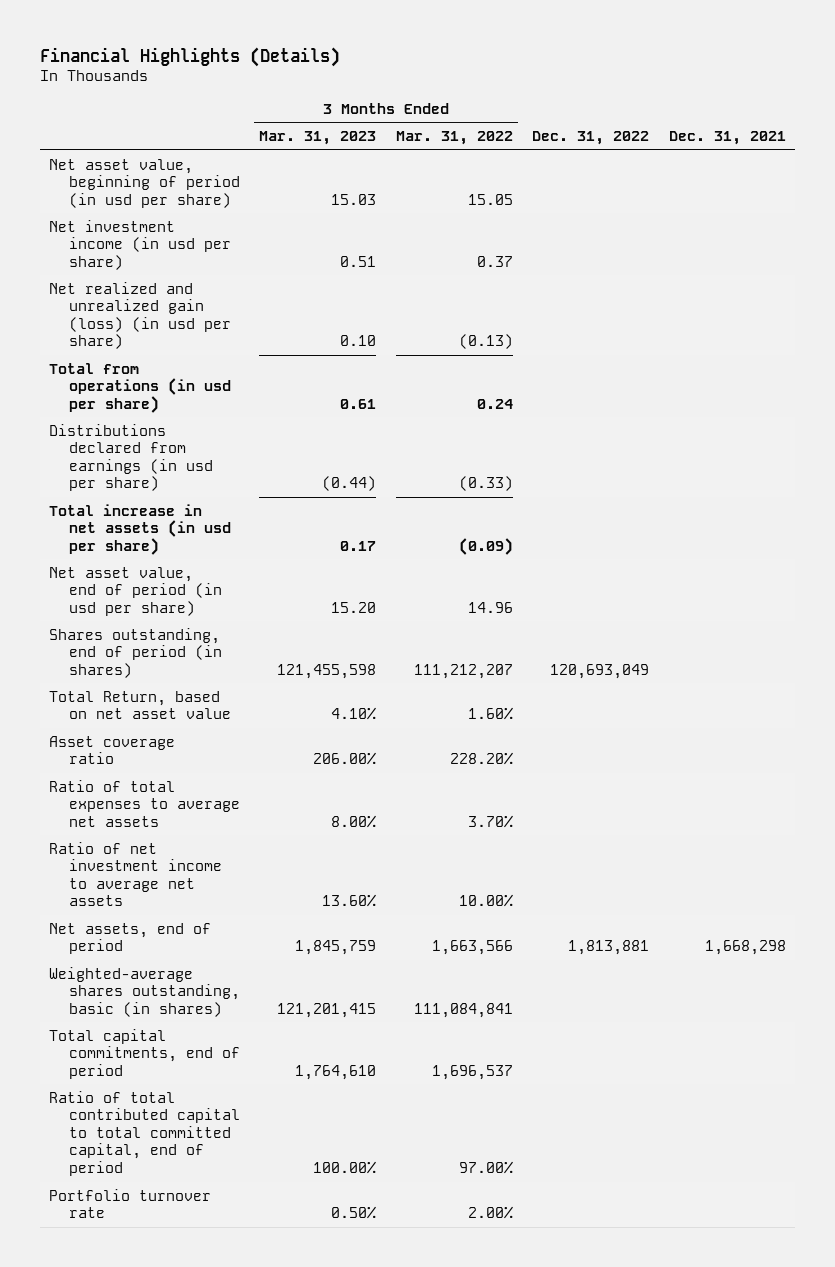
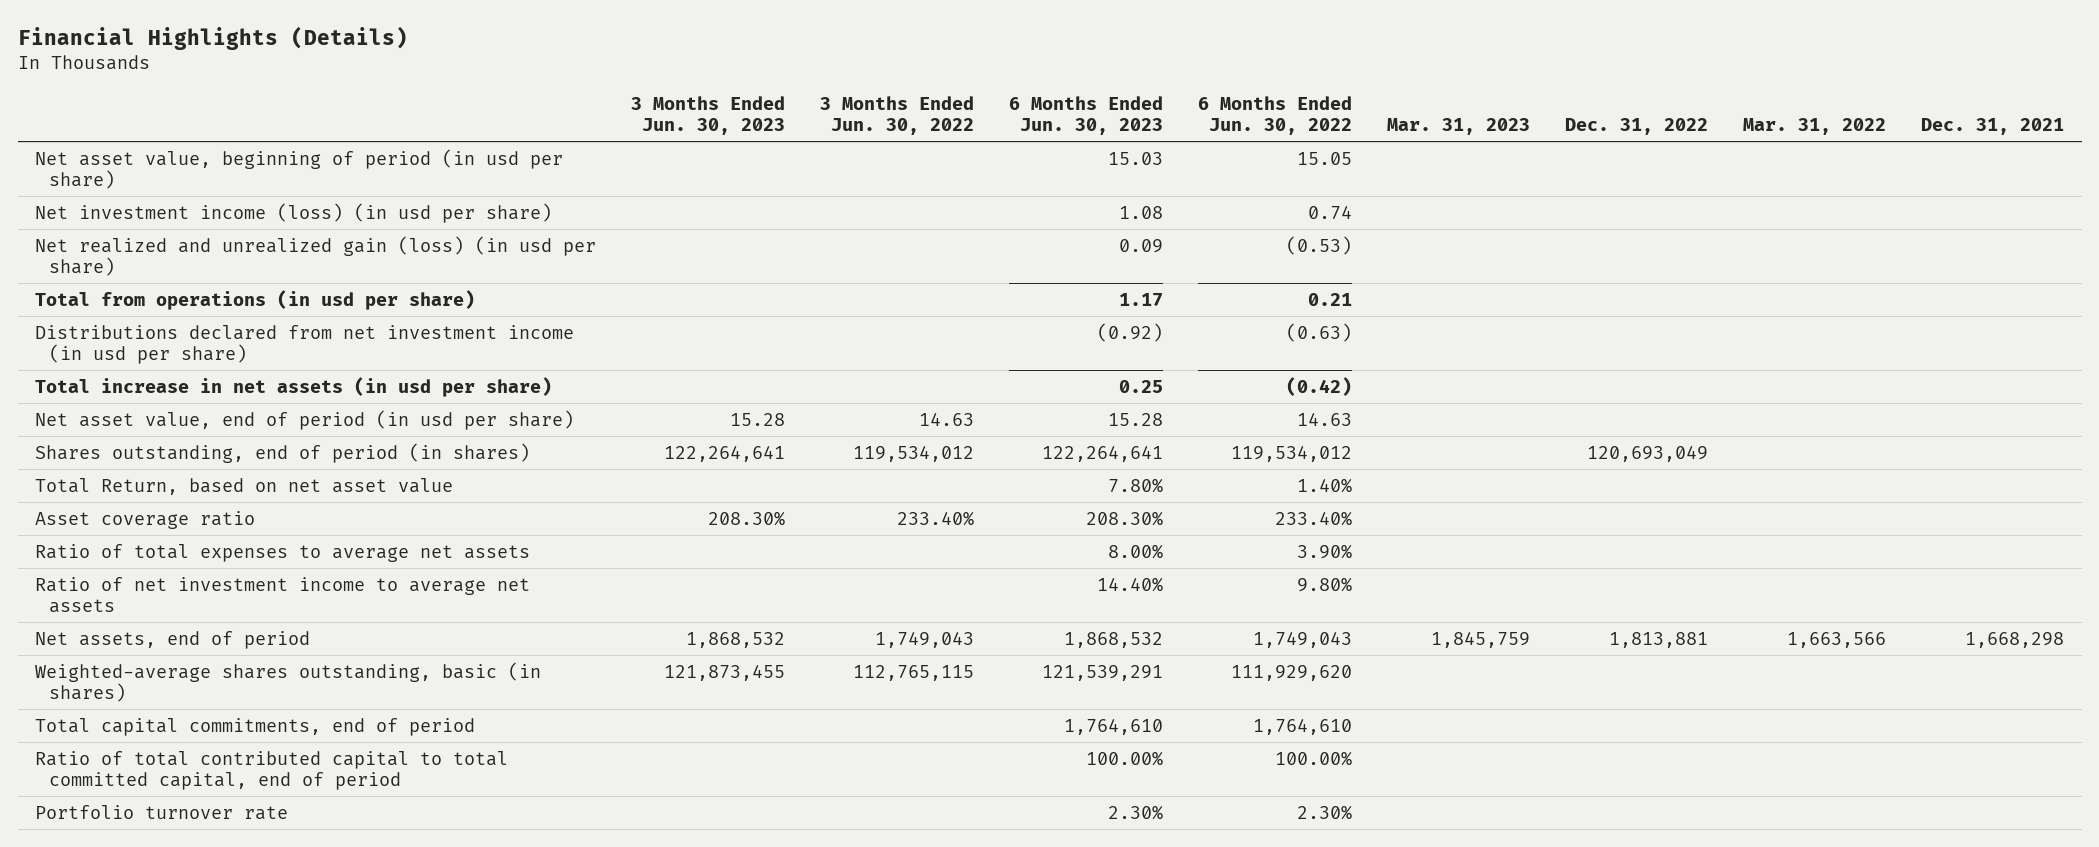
- | 3 Months Ended Mar. 31, 2023 | 3 Months Ended Mar. 31, 2022 | Dec. 31, 2022 | Dec. 31, 2021
+ | 3 Months Ended Jun. 30, 2023 | 3 Months Ended Jun. 30, 2022 | 6 Months Ended Jun. 30, 2023 | 6 Months Ended Jun. 30, 2022 | Mar. 31, 2023 | Dec. 31, 2022 | Mar. 31, 2022 | Dec. 31, 2021
- Net investment income (in usd per share) | 0.51 | 0.37 | |
+ Net investment income (loss) (in usd per share) | | | 1.08 | 0.74 | | | |
- Distributions declared from earnings (in usd per share) | (0.44) | (0.33) | |
+ Distributions declared from net investment income (in usd per share) | | | (0.92) | (0.63) | | | |

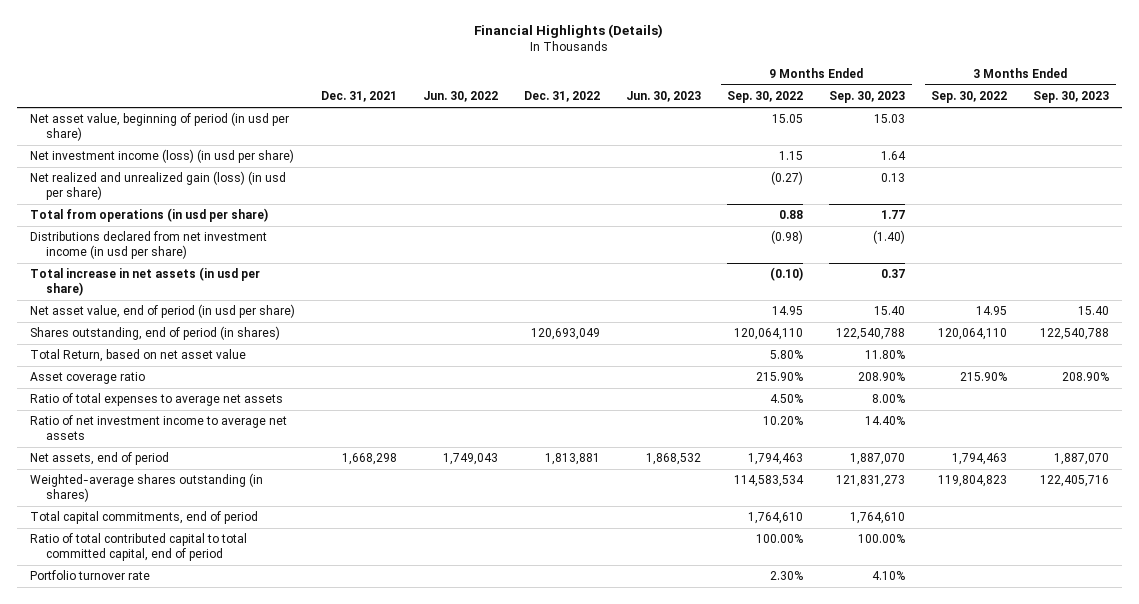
- | 3 Months Ended Jun. 30, 2023 | 3 Months Ended Jun. 30, 2022 | 6 Months Ended Jun. 30, 2023 | 6 Months Ended Jun. 30, 2022 | Mar. 31, 2023 | Dec. 31, 2022 | Mar. 31, 2022 | Dec. 31, 2021
+ | Dec. 31, 2021 | Jun. 30, 2022 | Dec. 31, 2022 | Jun. 30, 2023 | 9 Months Ended Sep. 30, 2022 | 9 Months Ended Sep. 30, 2023 | 3 Months Ended Sep. 30, 2022 | 3 Months Ended Sep. 30, 2023
- Weighted-average shares outstanding, basic (in shares) | 121,873,455 | 112,765,115 | 121,539,291 | 111,929,620 | | | |
+ Weighted-average shares outstanding (in shares) | | | | | 114,583,534 | 121,831,273 | 119,804,823 | 122,405,716

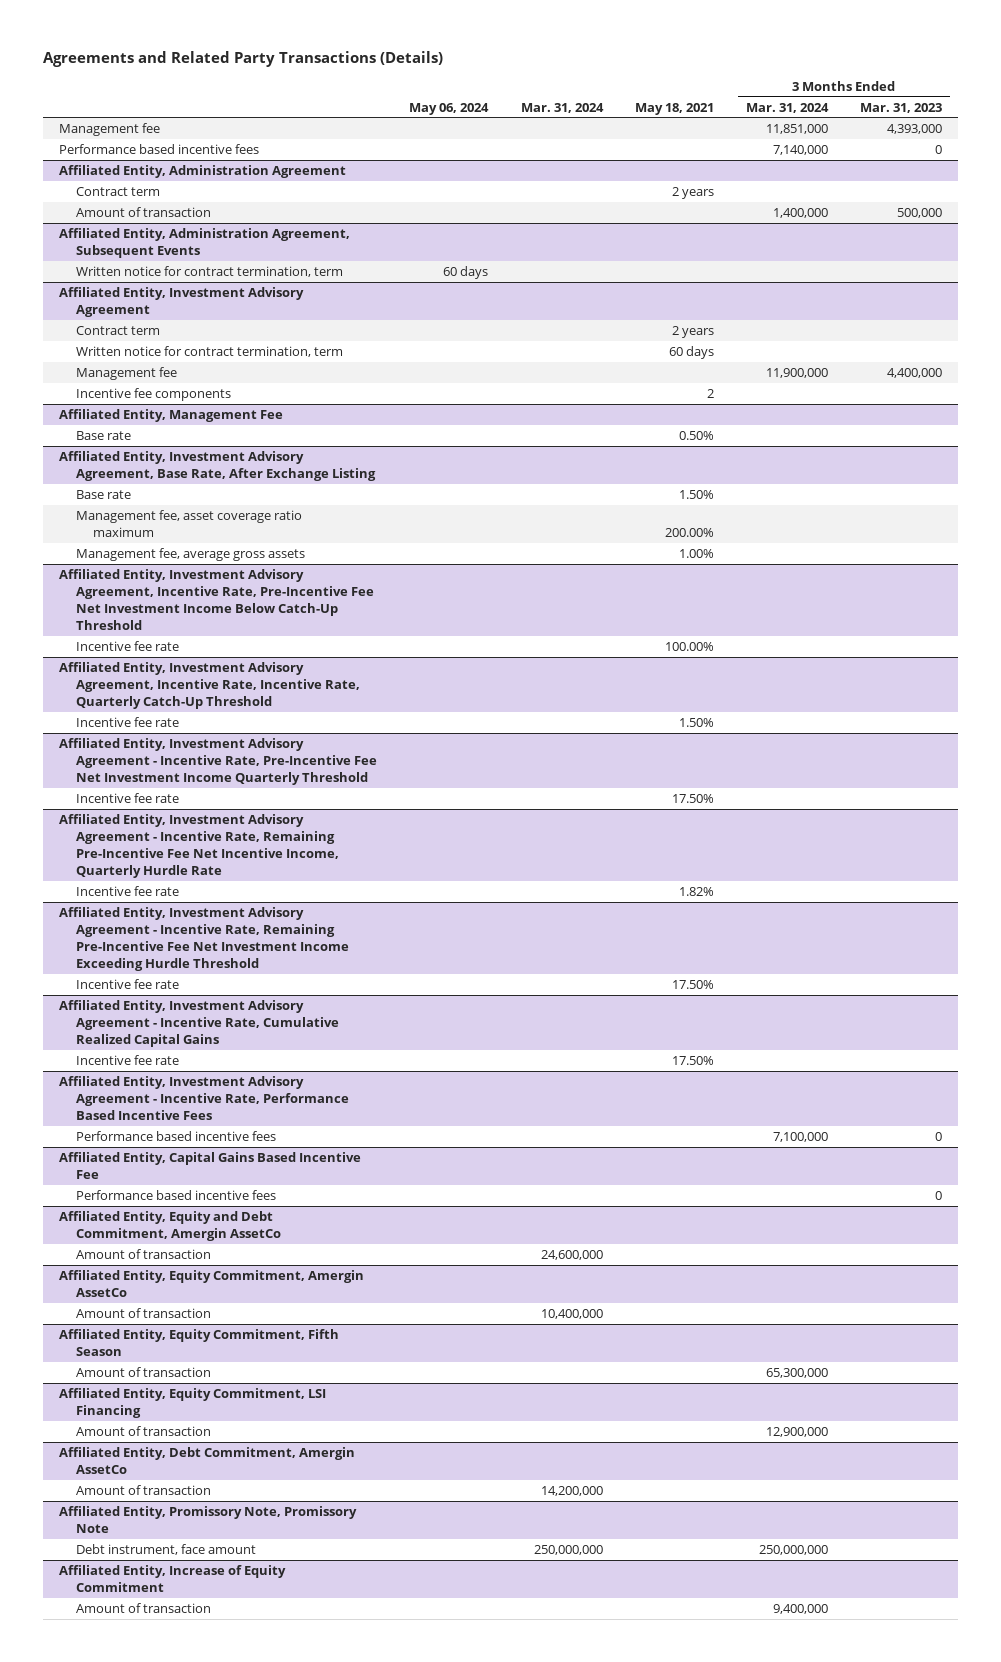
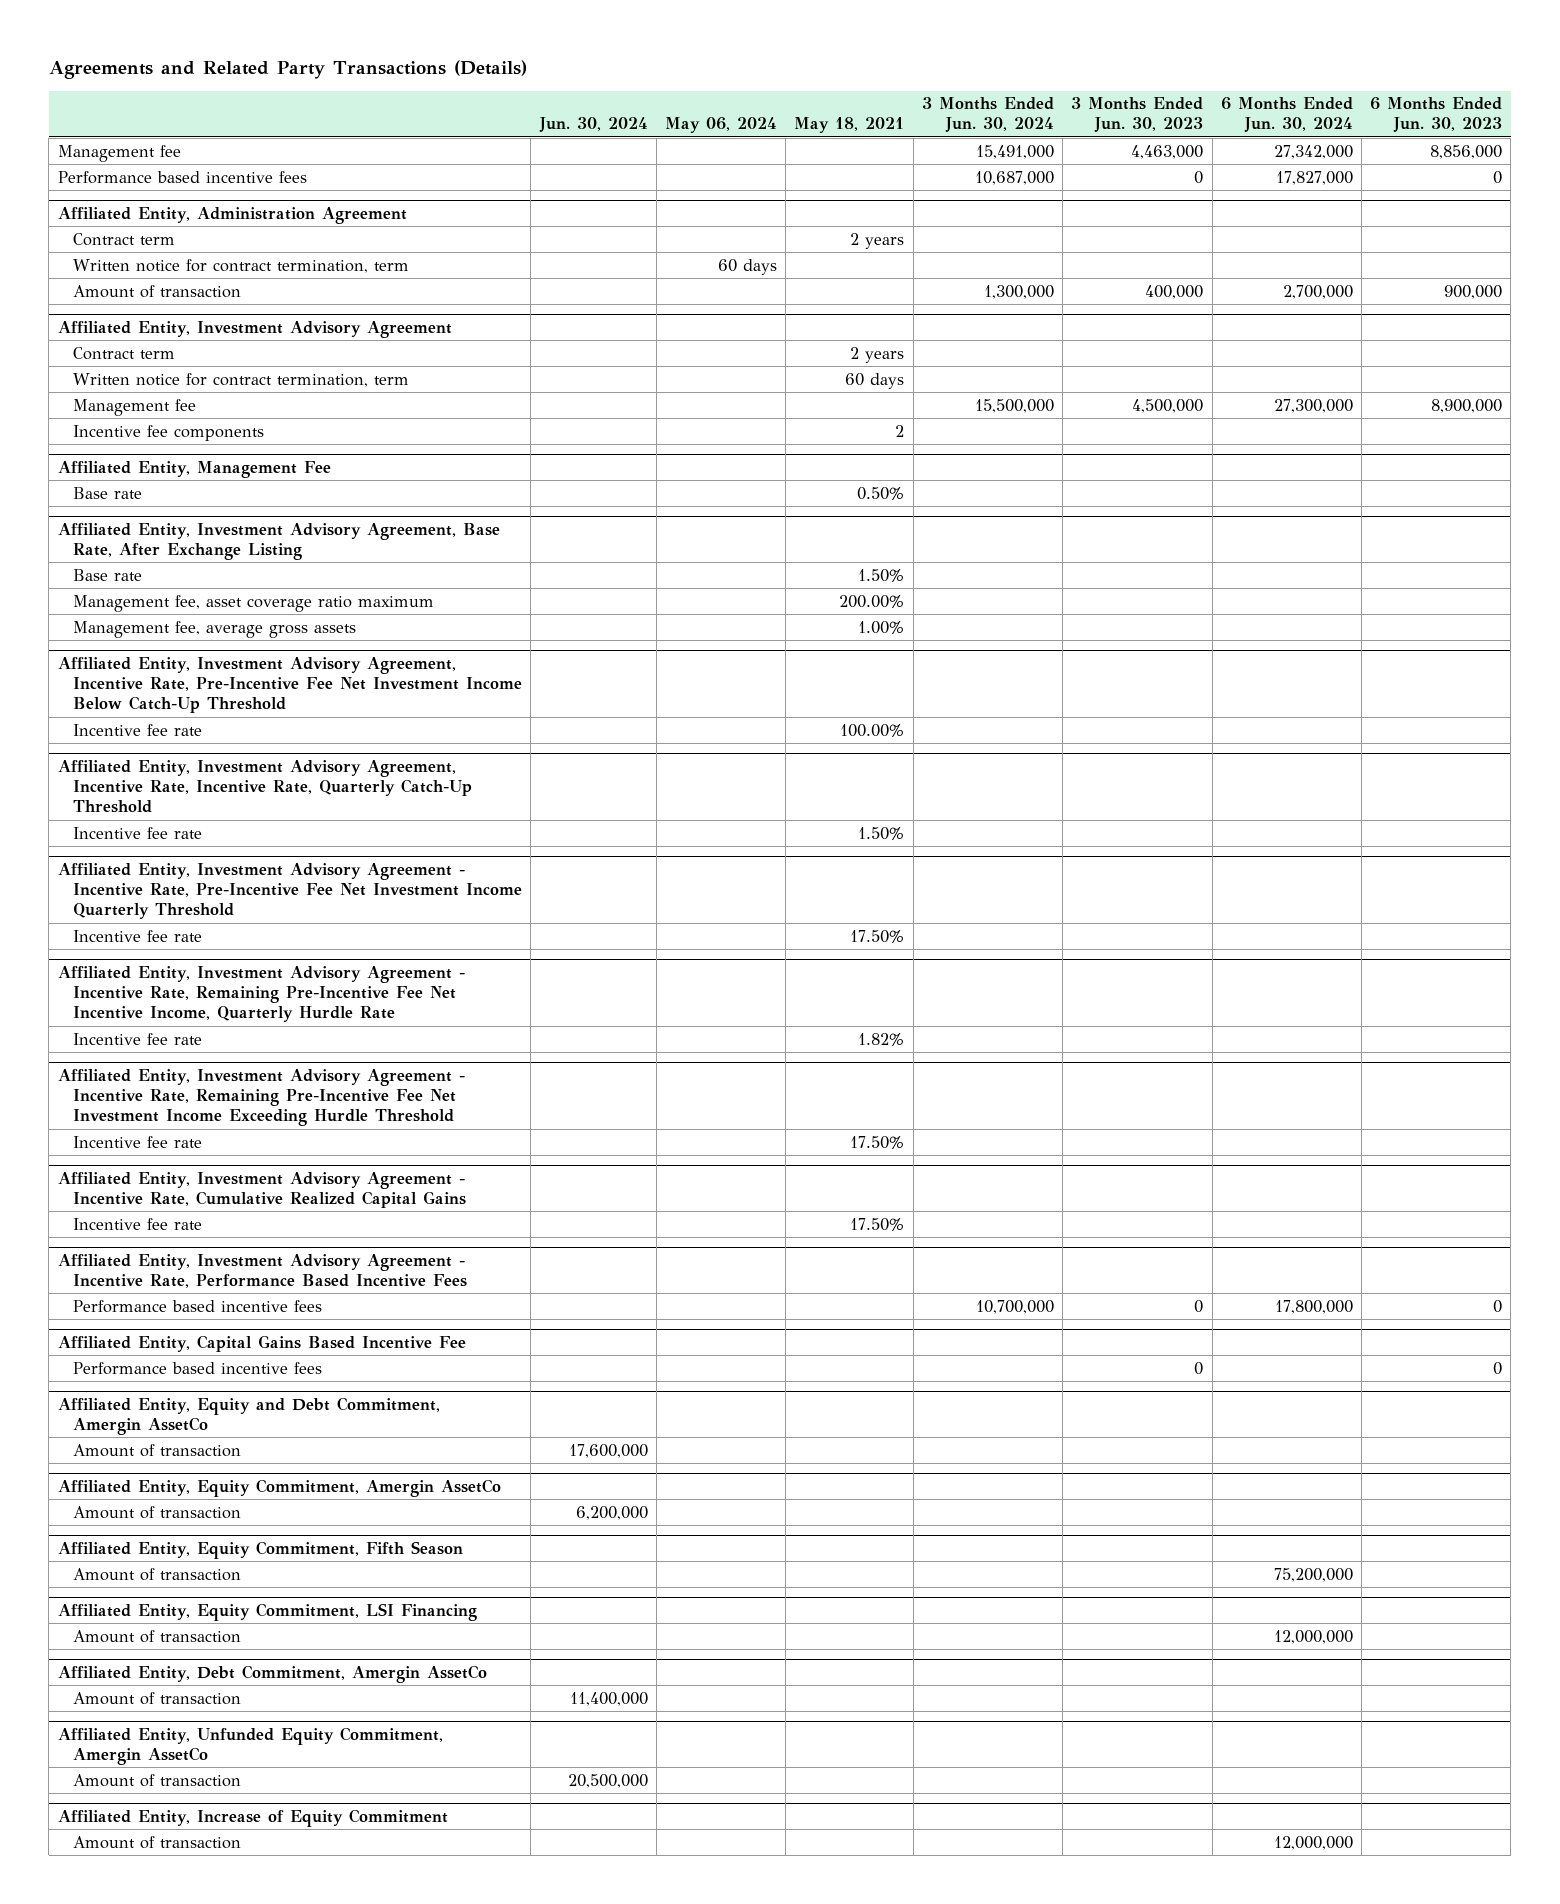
- | May 06, 2024 | Mar. 31, 2024 | May 18, 2021 | 3 Months Ended Mar. 31, 2024 | 3 Months Ended Mar. 31, 2023
+ | Jun. 30, 2024 | May 06, 2024 | May 18, 2021 | 3 Months Ended Jun. 30, 2024 | 3 Months Ended Jun. 30, 2023 | 6 Months Ended Jun. 30, 2024 | 6 Months Ended Jun. 30, 2023
@ Affiliated Entity, Administration Agreement
+ Written notice for contract termination, term | | 60 days | | | | |
- Affiliated Entity, Administration Agreement, Subsequent Events
- Written notice for contract termination, term | 60 days | | | |
- Affiliated Entity, Promissory Note, Promissory Note
- Debt instrument, face amount | | 250,000,000 | | 250,000,000 |
+ Affiliated Entity, Unfunded Equity Commitment, Amergin AssetCo
+ Amount of transaction | 20,500,000 | | | | | |

